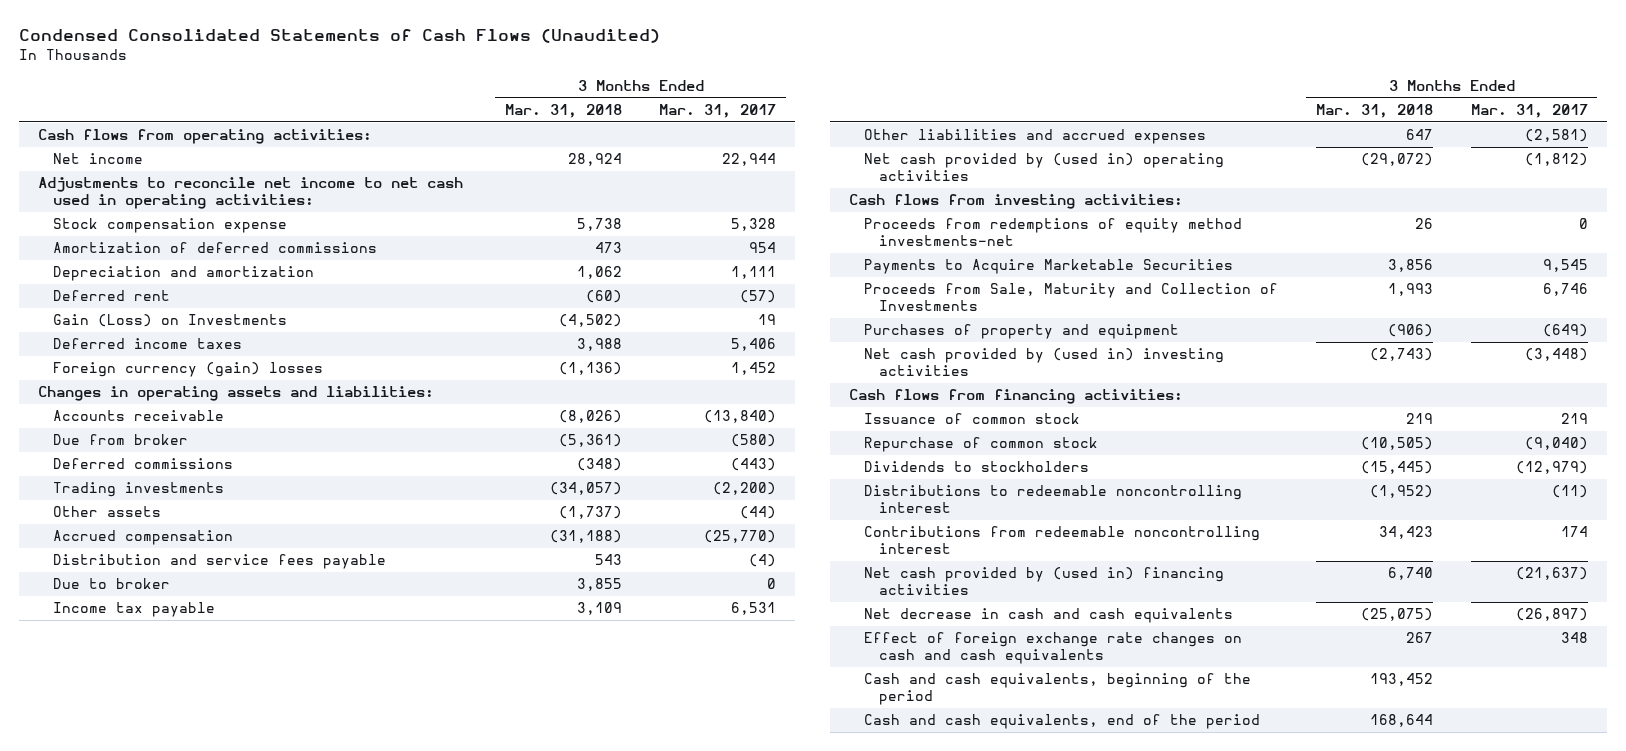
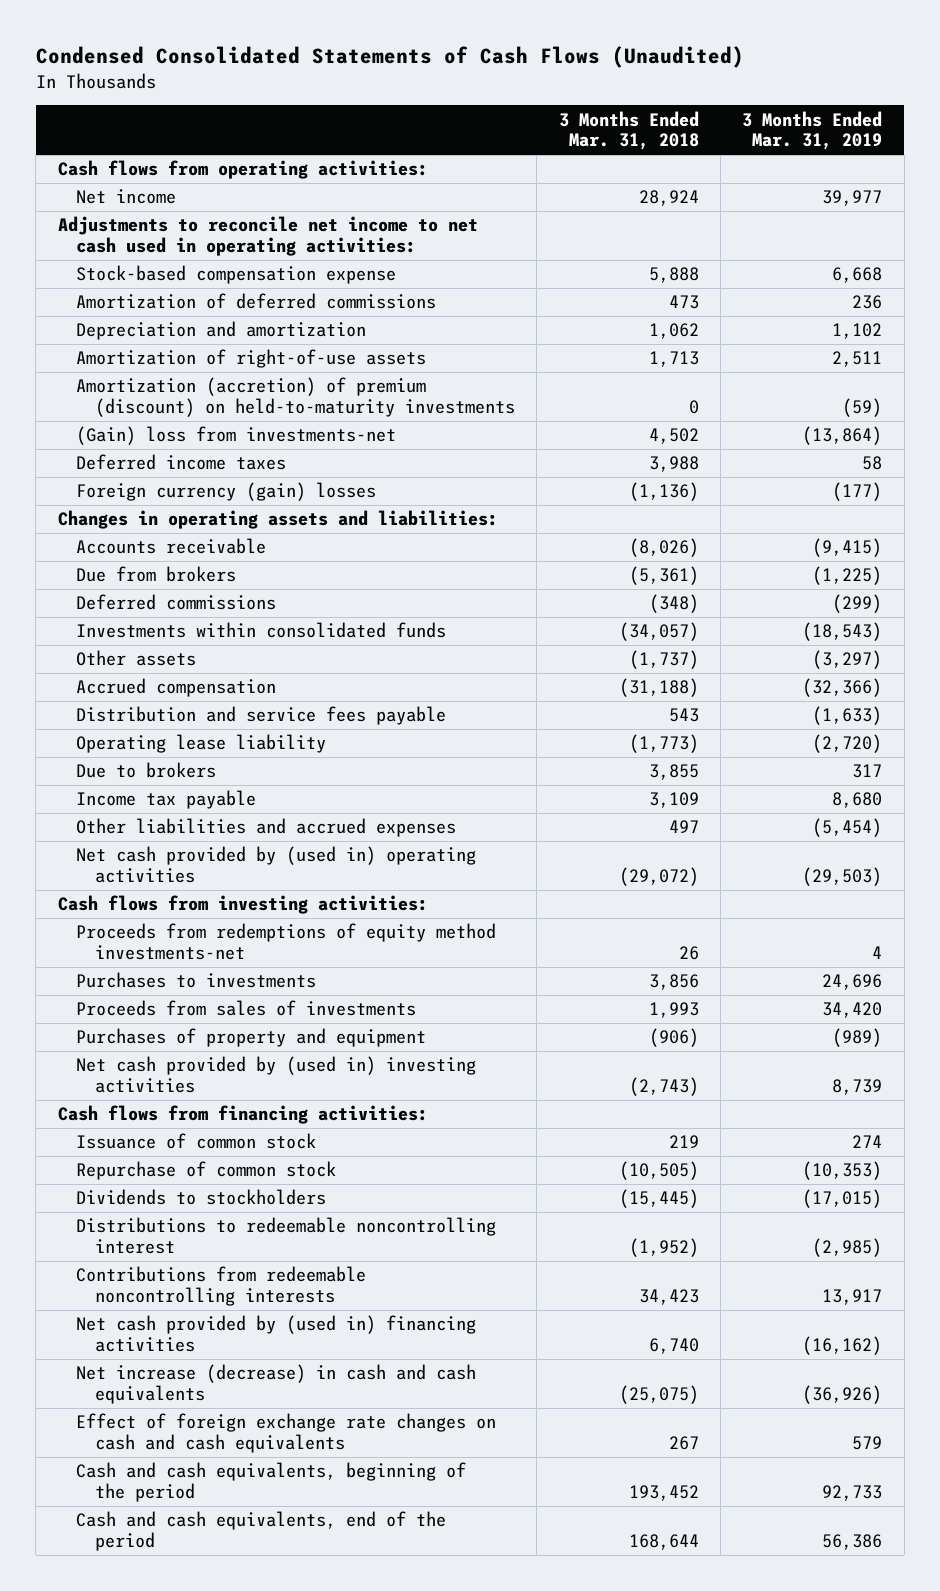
- | 3 Months Ended Mar. 31, 2018 | 3 Months Ended Mar. 31, 2017
+ | 3 Months Ended Mar. 31, 2018 | 3 Months Ended Mar. 31, 2019
- Stock compensation expense | 5,738 | 5,328
+ Stock-based compensation expense | 5,888 | 6,668
- Deferred rent | (60) | (57)
- Gain (Loss) on Investments | (4,502) | 19
+ Amortization of right-of-use assets | 1,713 | 2,511
+ Amortization (accretion) of premium (discount) on held-to-maturity investments | 0 | (59)
+ (Gain) loss from investments-net | 4,502 | (13,864)
- Due from broker | (5,361) | (580)
+ Due from brokers | (5,361) | (1,225)
- Trading investments | (34,057) | (2,200)
+ Investments within consolidated funds | (34,057) | (18,543)
- Due to broker | 3,855 | 0
+ Operating lease liability | (1,773) | (2,720)
+ Due to brokers | 3,855 | 317
- Other liabilities and accrued expenses | 647 | (2,581)
+ Other liabilities and accrued expenses | 497 | (5,454)
- Payments to Acquire Marketable Securities | 3,856 | 9,545
- Proceeds from Sale, Maturity and Collection of Investments | 1,993 | 6,746
+ Purchases to investments | 3,856 | 24,696
+ Proceeds from sales of investments | 1,993 | 34,420
- Contributions from redeemable noncontrolling interest | 34,423 | 174
+ Contributions from redeemable noncontrolling interests | 34,423 | 13,917
- Net decrease in cash and cash equivalents | (25,075) | (26,897)
+ Net increase (decrease) in cash and cash equivalents | (25,075) | (36,926)

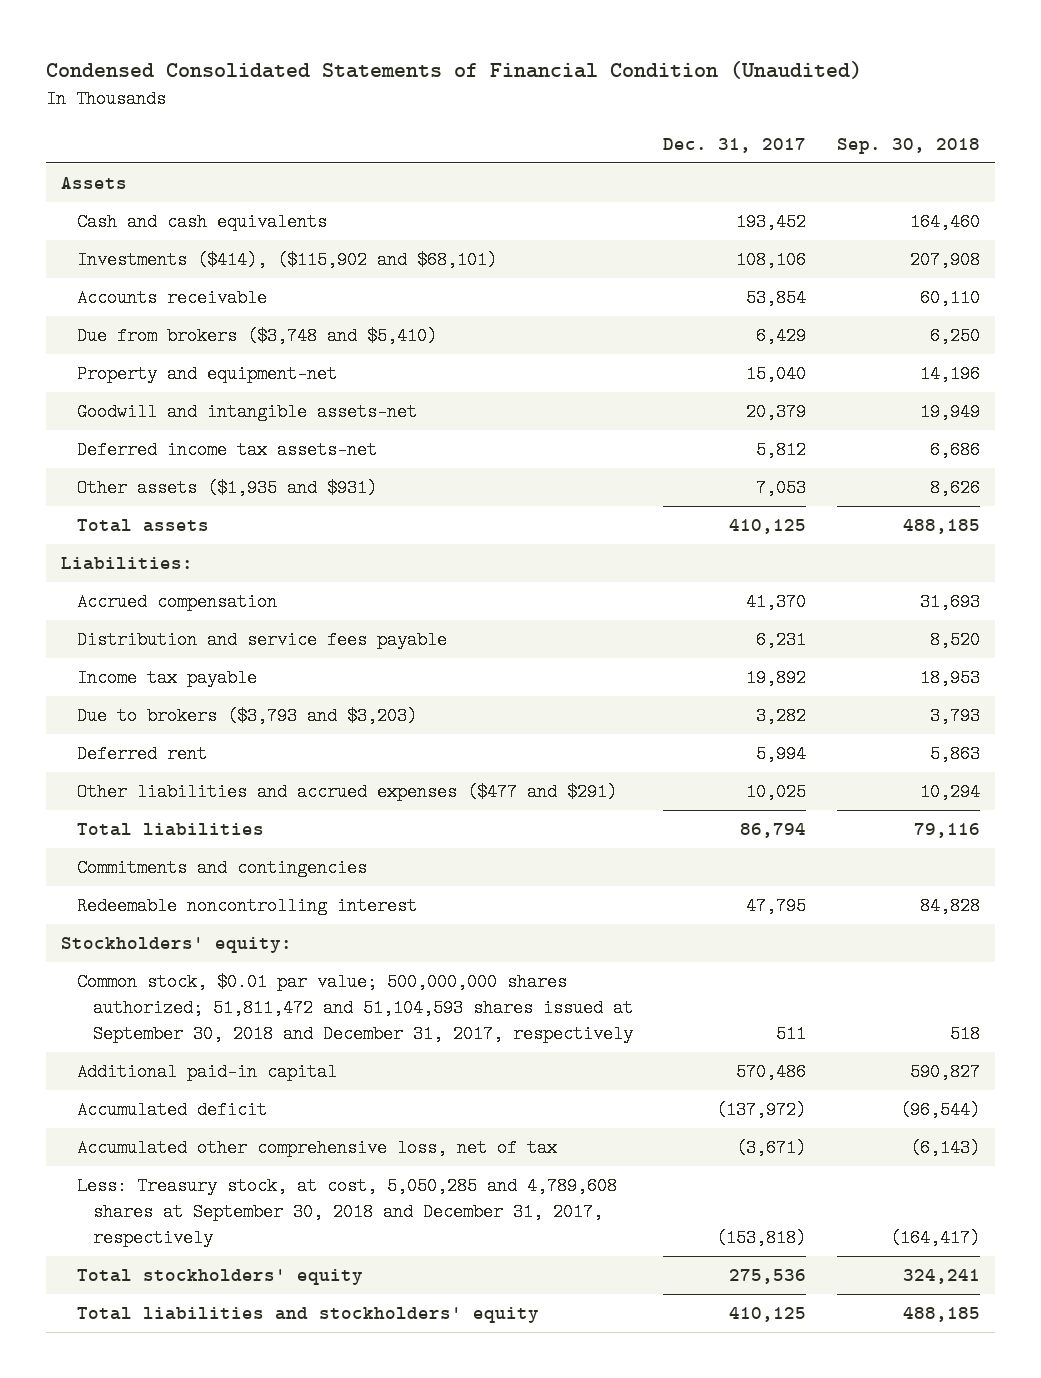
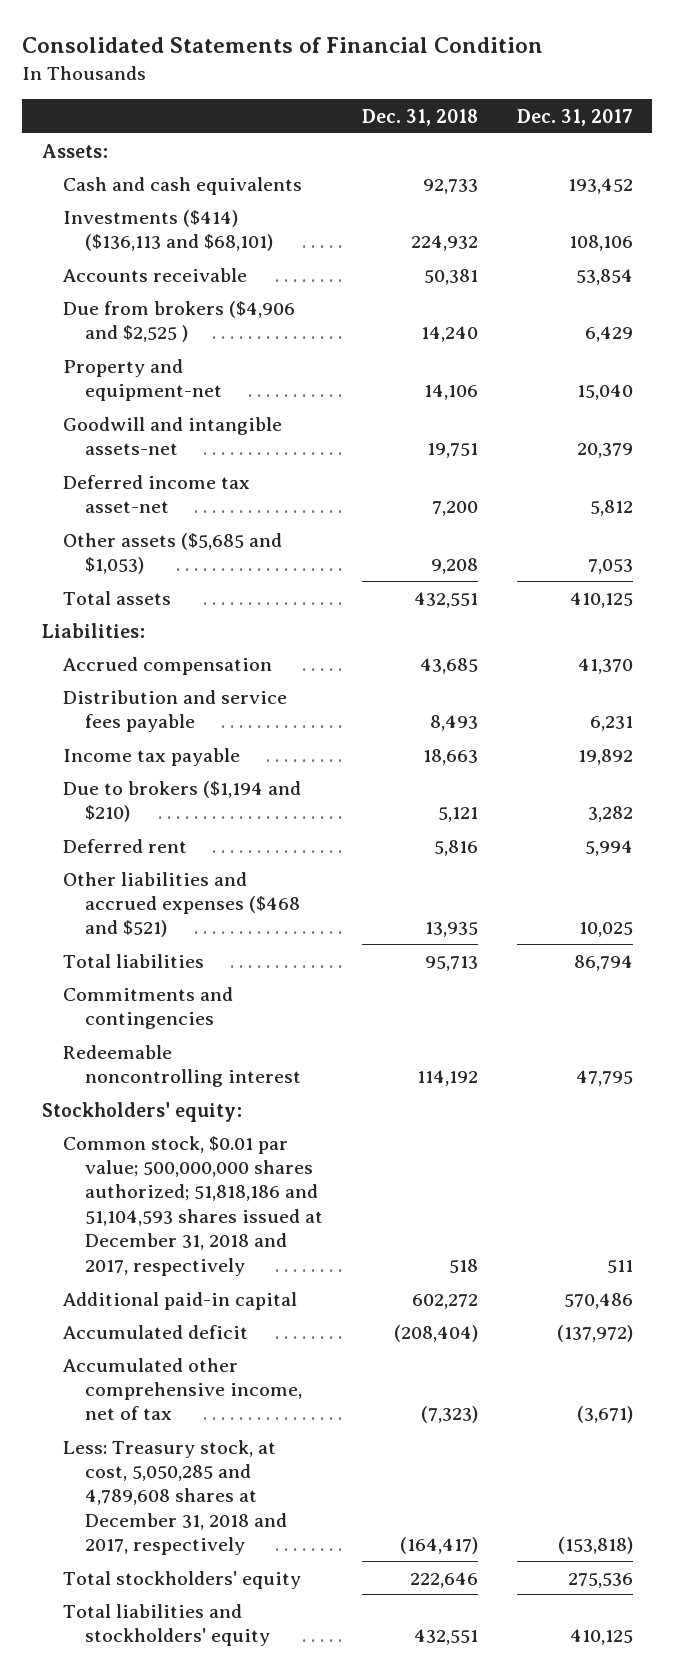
- Condensed Consolidated Statements of Financial Condition (Unaudited)
+ Consolidated Statements of Financial Condition
- | Dec. 31, 2017 | Sep. 30, 2018
+ | Dec. 31, 2018 | Dec. 31, 2017
- Assets
+ Assets:
- Investments ($414), ($115,902 and $68,101) | 108,106 | 207,908
+ Investments ($414) ($136,113 and $68,101) | 224,932 | 108,106
- Due from brokers ($3,748 and $5,410) | 6,429 | 6,250
+ Due from brokers ($4,906 and $2,525 ) | 14,240 | 6,429
- Deferred income tax assets-net | 5,812 | 6,686
- Other assets ($1,935 and $931) | 7,053 | 8,626
+ Deferred income tax asset-net | 7,200 | 5,812
+ Other assets ($5,685 and $1,053) | 9,208 | 7,053
- Due to brokers ($3,793 and $3,203) | 3,282 | 3,793
+ Due to brokers ($1,194 and $210) | 5,121 | 3,282
- Other liabilities and accrued expenses ($477 and $291) | 10,025 | 10,294
+ Other liabilities and accrued expenses ($468 and $521) | 13,935 | 10,025
- Common stock, $0.01 par value; 500,000,000 shares authorized; 51,811,472 and 51,104,593 shares issued at September 30, 2018 and December 31, 2017, respectively | 511 | 518
+ Common stock, $0.01 par value; 500,000,000 shares authorized; 51,818,186 and 51,104,593 shares issued at December 31, 2018 and 2017, respectively | 518 | 511
- Accumulated other comprehensive loss, net of tax | (3,671) | (6,143)
- Less: Treasury stock, at cost, 5,050,285 and 4,789,608 shares at September 30, 2018 and December 31, 2017, respectively | (153,818) | (164,417)
+ Accumulated other comprehensive income, net of tax | (7,323) | (3,671)
+ Less: Treasury stock, at cost, 5,050,285 and 4,789,608 shares at December 31, 2018 and 2017, respectively | (164,417) | (153,818)

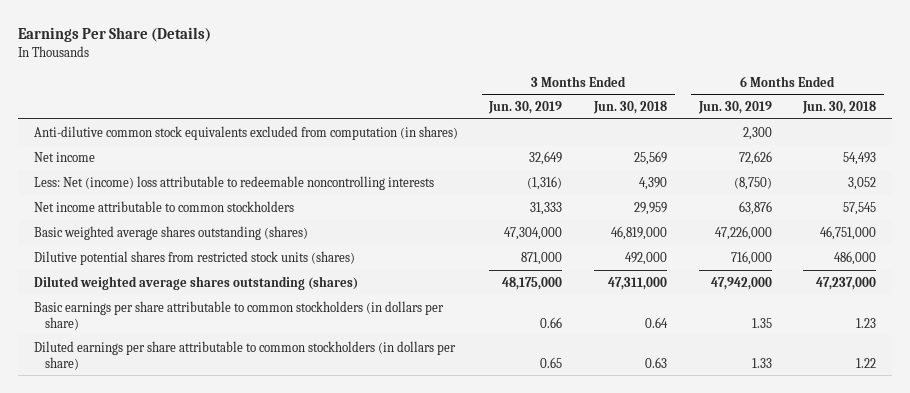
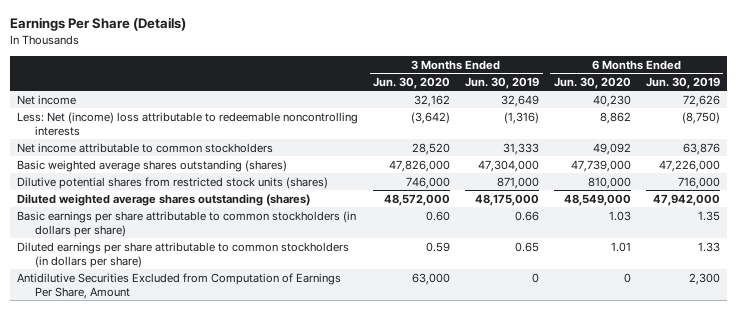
- | 3 Months Ended Jun. 30, 2019 | 3 Months Ended Jun. 30, 2018 | 6 Months Ended Jun. 30, 2019 | 6 Months Ended Jun. 30, 2018
+ | 3 Months Ended Jun. 30, 2020 | 3 Months Ended Jun. 30, 2019 | 6 Months Ended Jun. 30, 2020 | 6 Months Ended Jun. 30, 2019
- Anti-dilutive common stock equivalents excluded from computation (in shares) | | | 2,300 |
+ Antidilutive Securities Excluded from Computation of Earnings Per Share, Amount | 63,000 | 0 | 0 | 2,300

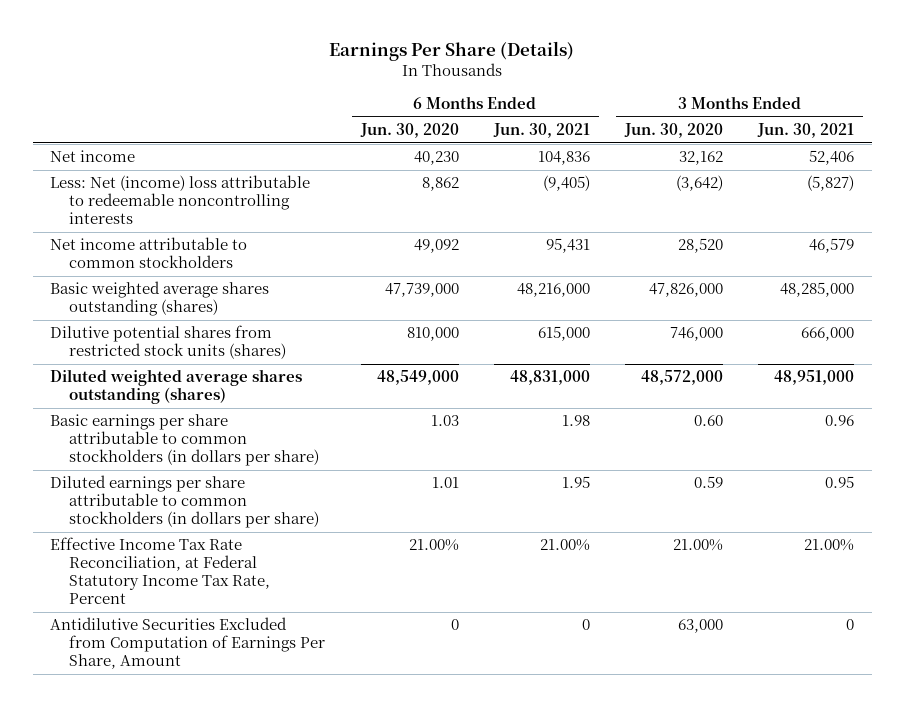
- | 3 Months Ended Jun. 30, 2020 | 3 Months Ended Jun. 30, 2019 | 6 Months Ended Jun. 30, 2020 | 6 Months Ended Jun. 30, 2019
+ | 6 Months Ended Jun. 30, 2020 | 6 Months Ended Jun. 30, 2021 | 3 Months Ended Jun. 30, 2020 | 3 Months Ended Jun. 30, 2021
+ Effective Income Tax Rate Reconciliation, at Federal Statutory Income Tax Rate, Percent | 21.00% | 21.00% | 21.00% | 21.00%

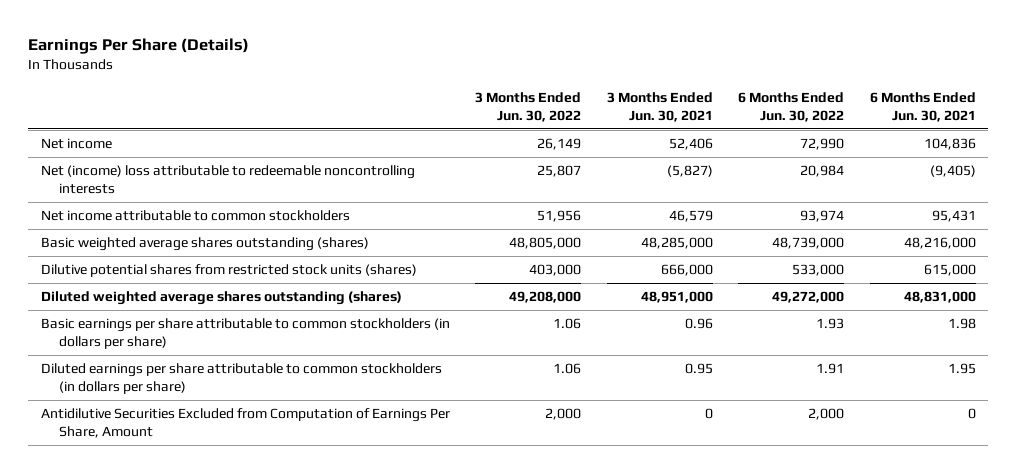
- | 6 Months Ended Jun. 30, 2020 | 6 Months Ended Jun. 30, 2021 | 3 Months Ended Jun. 30, 2020 | 3 Months Ended Jun. 30, 2021
+ | 3 Months Ended Jun. 30, 2022 | 3 Months Ended Jun. 30, 2021 | 6 Months Ended Jun. 30, 2022 | 6 Months Ended Jun. 30, 2021
- Less: Net (income) loss attributable to redeemable noncontrolling interests | 8,862 | (9,405) | (3,642) | (5,827)
+ Net (income) loss attributable to redeemable noncontrolling interests | 25,807 | (5,827) | 20,984 | (9,405)
- Effective Income Tax Rate Reconciliation, at Federal Statutory Income Tax Rate, Percent | 21.00% | 21.00% | 21.00% | 21.00%

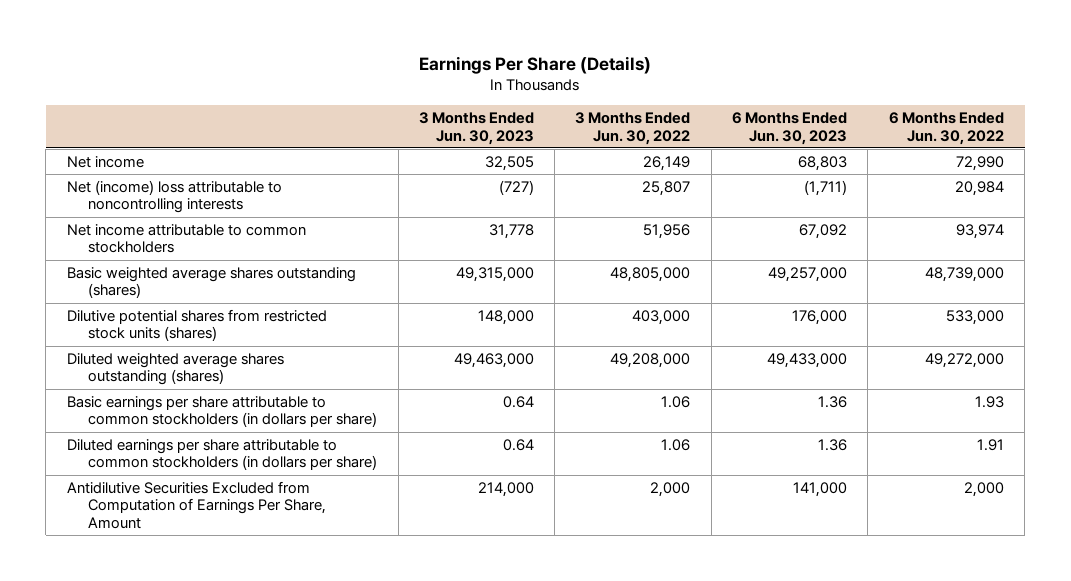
- | 3 Months Ended Jun. 30, 2022 | 3 Months Ended Jun. 30, 2021 | 6 Months Ended Jun. 30, 2022 | 6 Months Ended Jun. 30, 2021
+ | 3 Months Ended Jun. 30, 2023 | 3 Months Ended Jun. 30, 2022 | 6 Months Ended Jun. 30, 2023 | 6 Months Ended Jun. 30, 2022
- Net (income) loss attributable to redeemable noncontrolling interests | 25,807 | (5,827) | 20,984 | (9,405)
+ Net (income) loss attributable to noncontrolling interests | (727) | 25,807 | (1,711) | 20,984

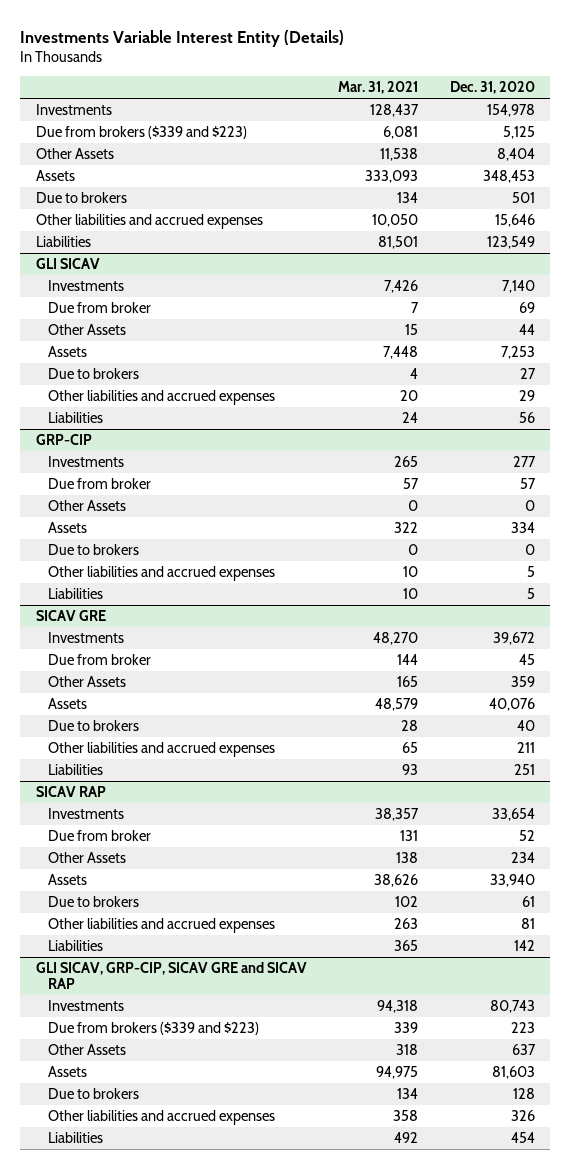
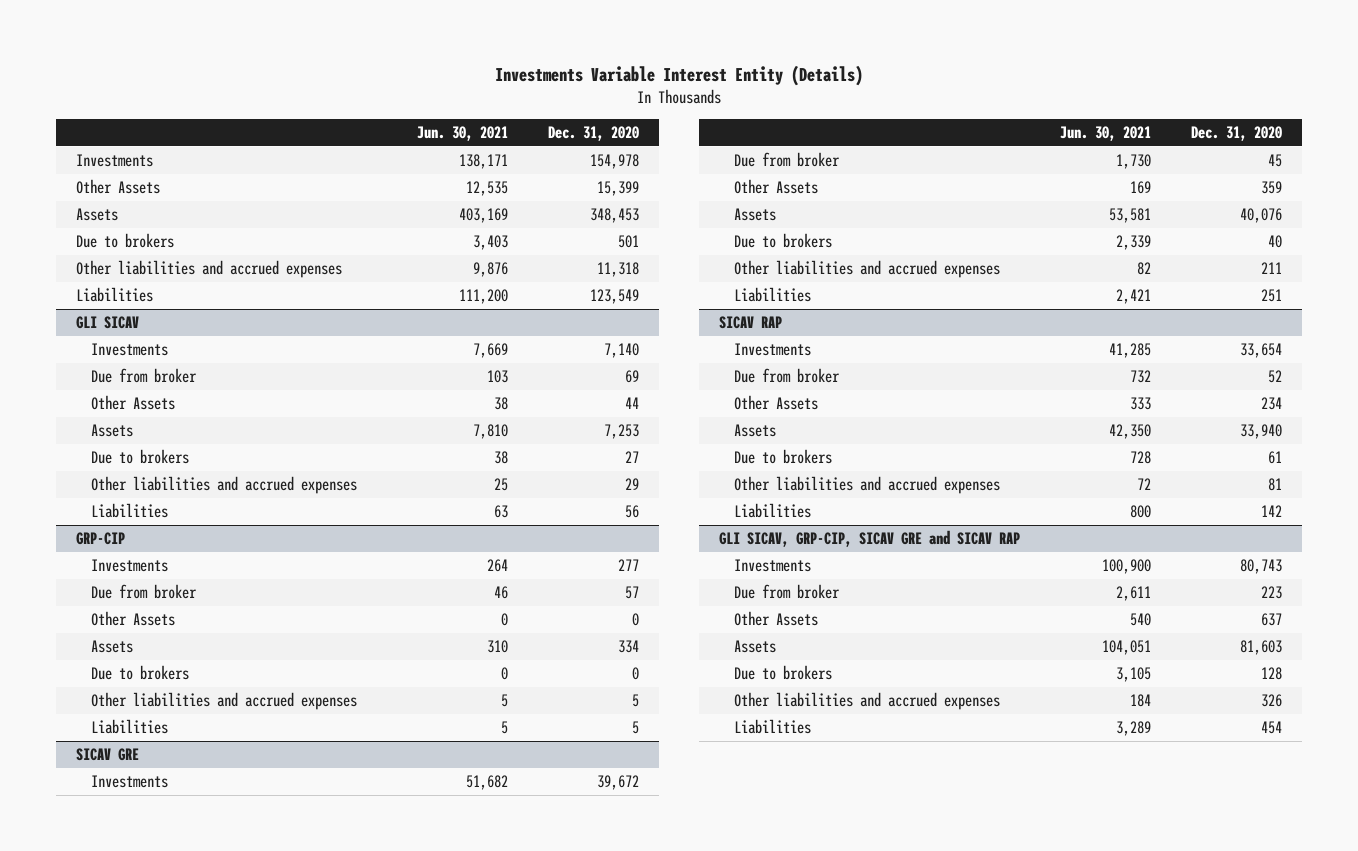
- | Mar. 31, 2021 | Dec. 31, 2020
+ | Jun. 30, 2021 | Dec. 31, 2020
- Due from brokers ($339 and $223) | 6,081 | 5,125
- Other Assets | 11,538 | 8,404
+ Other Assets | 12,535 | 15,399
- Other liabilities and accrued expenses | 10,050 | 15,646
+ Other liabilities and accrued expenses | 9,876 | 11,318
@ GLI SICAV, GRP-CIP, SICAV GRE and SICAV RAP
- Due from brokers ($339 and $223) | 339 | 223
+ Due from broker | 2,611 | 223

